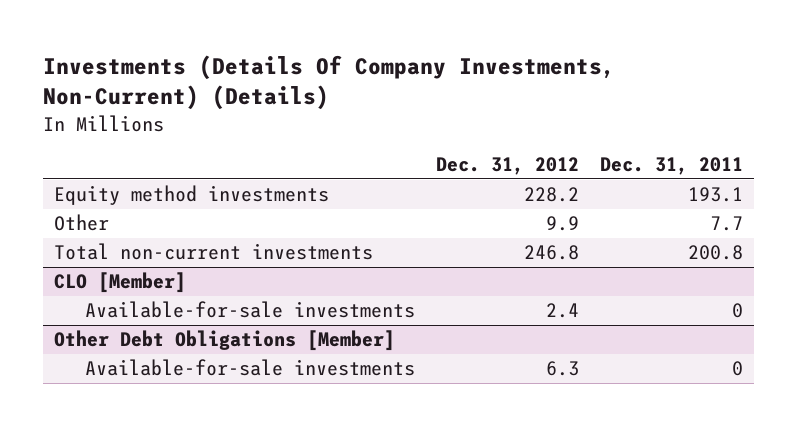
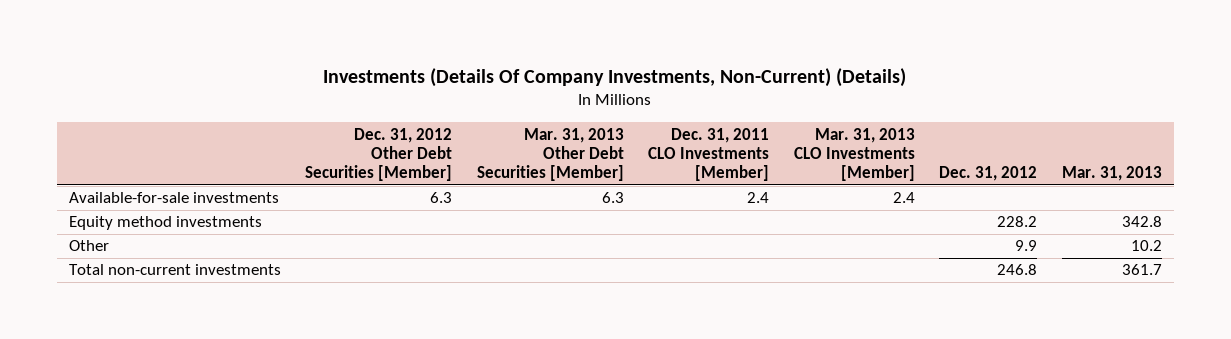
- | Dec. 31, 2012 | Dec. 31, 2011
+ | Dec. 31, 2012 Other Debt Securities [Member] | Mar. 31, 2013 Other Debt Securities [Member] | Dec. 31, 2011 CLO Investments [Member] | Mar. 31, 2013 CLO Investments [Member] | Dec. 31, 2012 | Mar. 31, 2013
+ Available-for-sale investments | 6.3 | 6.3 | 2.4 | 2.4 | |
- CLO [Member]
- Available-for-sale investments | 2.4 | 0
- Other Debt Obligations [Member]
- Available-for-sale investments | 6.3 | 0

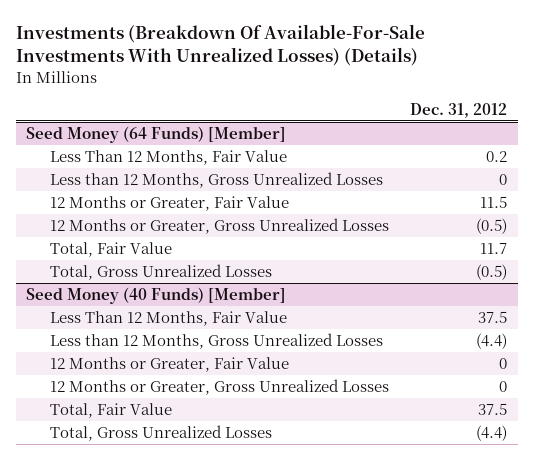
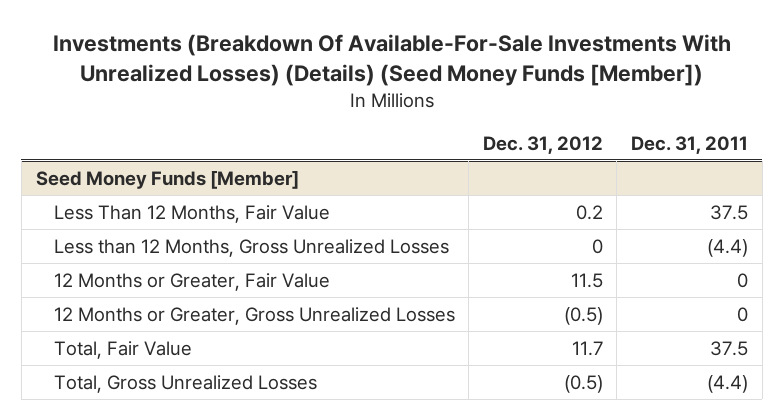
- Investments (Breakdown Of Available-For-Sale Investments With Unrealized Losses) (Details)
+ Investments (Breakdown Of Available-For-Sale Investments With Unrealized Losses) (Details) (Seed Money Funds [Member])
- | Dec. 31, 2012
+ | Dec. 31, 2012 | Dec. 31, 2011
- Seed Money (64 Funds) [Member]
+ Seed Money Funds [Member]
- Seed Money (40 Funds) [Member]
- Less Than 12 Months, Fair Value | 37.5
- Less than 12 Months, Gross Unrealized Losses | (4.4)
- 12 Months or Greater, Fair Value | 0
- 12 Months or Greater, Gross Unrealized Losses | 0
- Total, Fair Value | 37.5
- Total, Gross Unrealized Losses | (4.4)

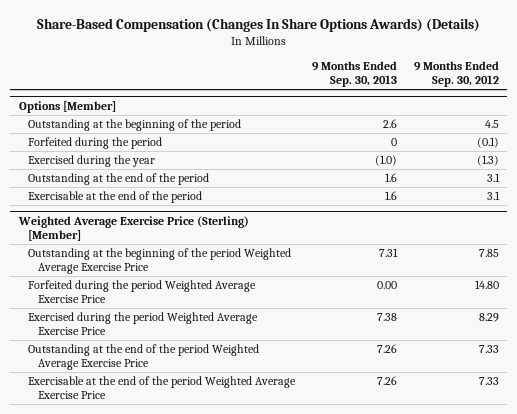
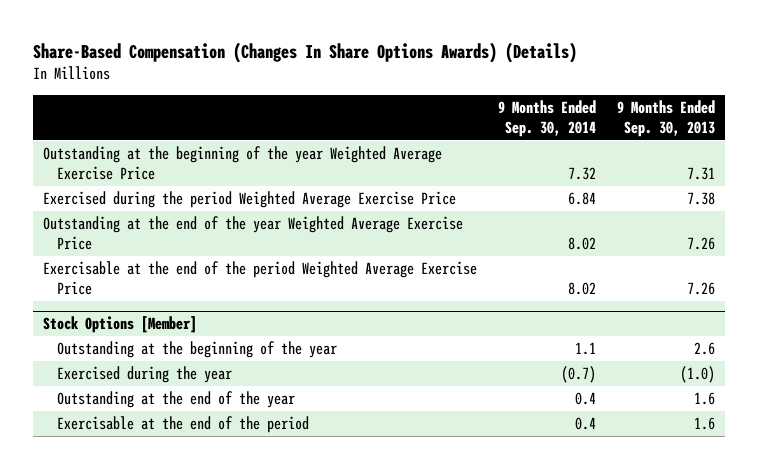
- | 9 Months Ended Sep. 30, 2013 | 9 Months Ended Sep. 30, 2012
+ | 9 Months Ended Sep. 30, 2014 | 9 Months Ended Sep. 30, 2013
- Options [Member]
- Outstanding at the beginning of the period | 2.6 | 4.5
- Forfeited during the period | 0 | (0.1)
- Exercised during the year | (1.0) | (1.3)
- Outstanding at the end of the period | 1.6 | 3.1
- Exercisable at the end of the period | 1.6 | 3.1
- Weighted Average Exercise Price (Sterling) [Member]
- Outstanding at the beginning of the period Weighted Average Exercise Price | 7.31 | 7.85
- Forfeited during the period Weighted Average Exercise Price | 0.00 | 14.80
+ Outstanding at the beginning of the year Weighted Average Exercise Price | 7.32 | 7.31
- Outstanding at the end of the period Weighted Average Exercise Price | 7.26 | 7.33
+ Outstanding at the end of the year Weighted Average Exercise Price | 8.02 | 7.26
+ Stock Options [Member]
+ Outstanding at the beginning of the year | 1.1 | 2.6
+ Exercised during the year | (0.7) | (1.0)
+ Outstanding at the end of the year | 0.4 | 1.6
+ Exercisable at the end of the period | 0.4 | 1.6

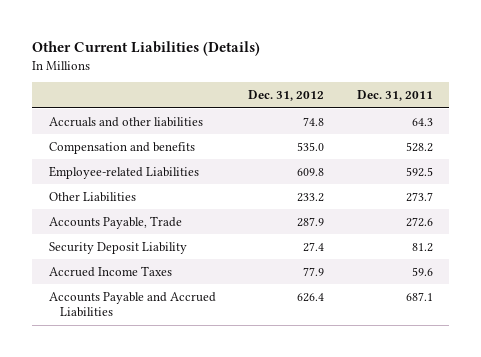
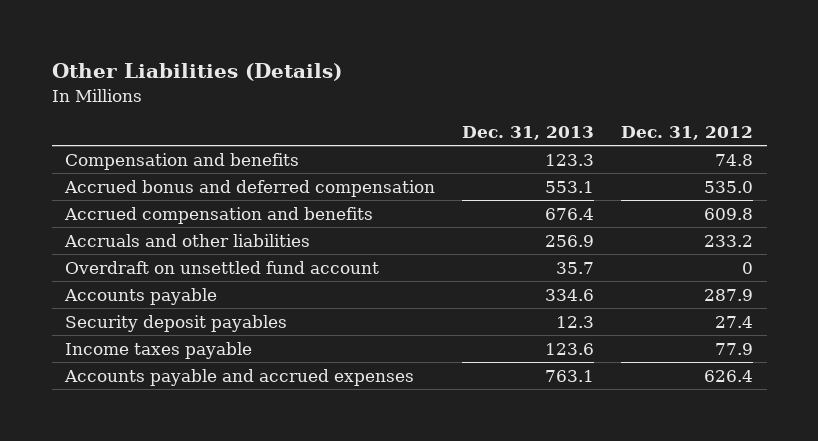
- Other Current Liabilities (Details)
+ Other Liabilities (Details)
- | Dec. 31, 2012 | Dec. 31, 2011
+ | Dec. 31, 2013 | Dec. 31, 2012
- Accruals and other liabilities | 74.8 | 64.3
- Compensation and benefits | 535.0 | 528.2
- Employee-related Liabilities | 609.8 | 592.5
- Other Liabilities | 233.2 | 273.7
- Accounts Payable, Trade | 287.9 | 272.6
- Security Deposit Liability | 27.4 | 81.2
- Accrued Income Taxes | 77.9 | 59.6
- Accounts Payable and Accrued Liabilities | 626.4 | 687.1
+ Compensation and benefits | 123.3 | 74.8
+ Accrued bonus and deferred compensation | 553.1 | 535.0
+ Accrued compensation and benefits | 676.4 | 609.8
+ Accruals and other liabilities | 256.9 | 233.2
+ Overdraft on unsettled fund account | 35.7 | 0
+ Accounts payable | 334.6 | 287.9
+ Security deposit payables | 12.3 | 27.4
+ Income taxes payable | 123.6 | 77.9
+ Accounts payable and accrued expenses | 763.1 | 626.4

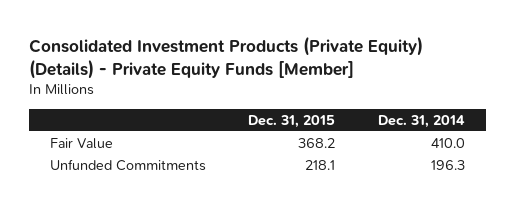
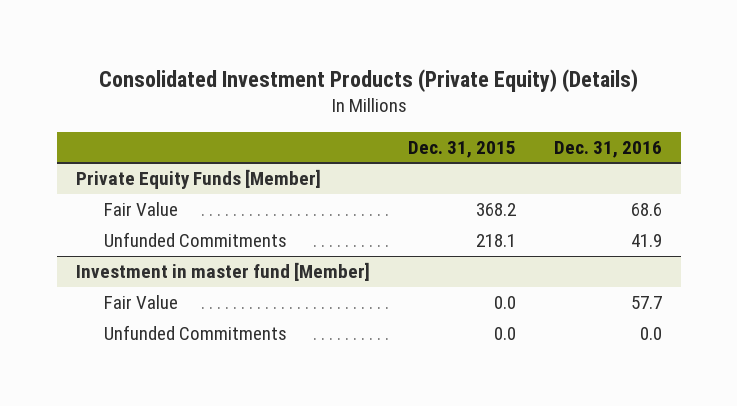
- Consolidated Investment Products (Private Equity) (Details) - Private Equity Funds [Member]
+ Consolidated Investment Products (Private Equity) (Details)
- | Dec. 31, 2015 | Dec. 31, 2014
+ | Dec. 31, 2015 | Dec. 31, 2016
+ Private Equity Funds [Member]
+ Investment in master fund [Member]
+ Fair Value | 0.0 | 57.7
+ Unfunded Commitments | 0.0 | 0.0

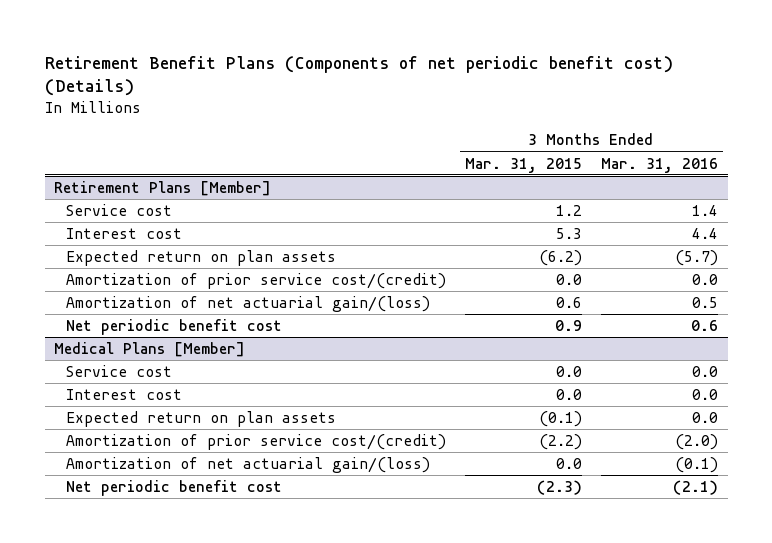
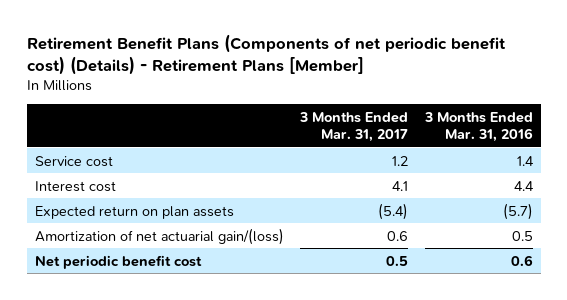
- Retirement Benefit Plans (Components of net periodic benefit cost) (Details)
+ Retirement Benefit Plans (Components of net periodic benefit cost) (Details) - Retirement Plans [Member]
- | 3 Months Ended Mar. 31, 2015 | 3 Months Ended Mar. 31, 2016
+ | 3 Months Ended Mar. 31, 2017 | 3 Months Ended Mar. 31, 2016
- Retirement Plans [Member]
- Amortization of prior service cost/(credit) | 0.0 | 0.0
- Medical Plans [Member]
- Service cost | 0.0 | 0.0
- Interest cost | 0.0 | 0.0
- Expected return on plan assets | (0.1) | 0.0
- Amortization of prior service cost/(credit) | (2.2) | (2.0)
- Amortization of net actuarial gain/(loss) | 0.0 | (0.1)
- Net periodic benefit cost | (2.3) | (2.1)

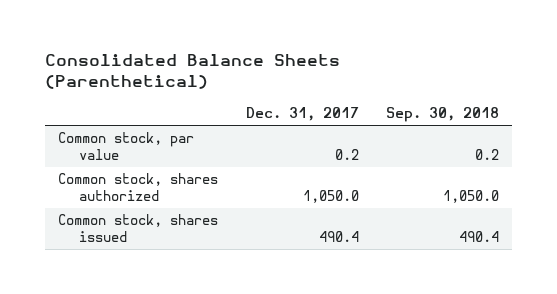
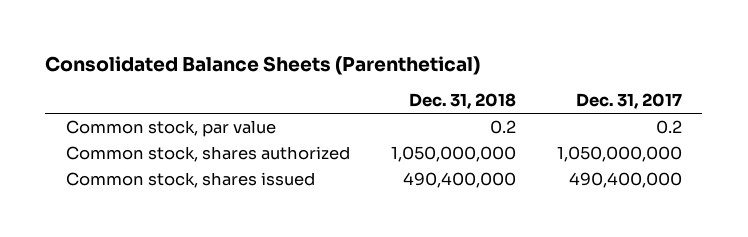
- | Dec. 31, 2017 | Sep. 30, 2018
+ | Dec. 31, 2018 | Dec. 31, 2017
- Common stock, shares authorized | 1,050.0 | 1,050.0
- Common stock, shares issued | 490.4 | 490.4
+ Common stock, shares authorized | 1,050,000,000 | 1,050,000,000
+ Common stock, shares issued | 490,400,000 | 490,400,000

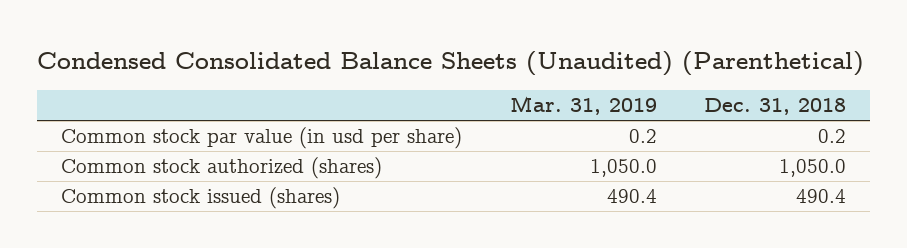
- Consolidated Balance Sheets (Parenthetical)
+ Condensed Consolidated Balance Sheets (Unaudited) (Parenthetical)
- | Dec. 31, 2018 | Dec. 31, 2017
+ | Mar. 31, 2019 | Dec. 31, 2018
- Common stock, par value | 0.2 | 0.2
- Common stock, shares authorized | 1,050,000,000 | 1,050,000,000
- Common stock, shares issued | 490,400,000 | 490,400,000
+ Common stock par value (in usd per share) | 0.2 | 0.2
+ Common stock authorized (shares) | 1,050.0 | 1,050.0
+ Common stock issued (shares) | 490.4 | 490.4

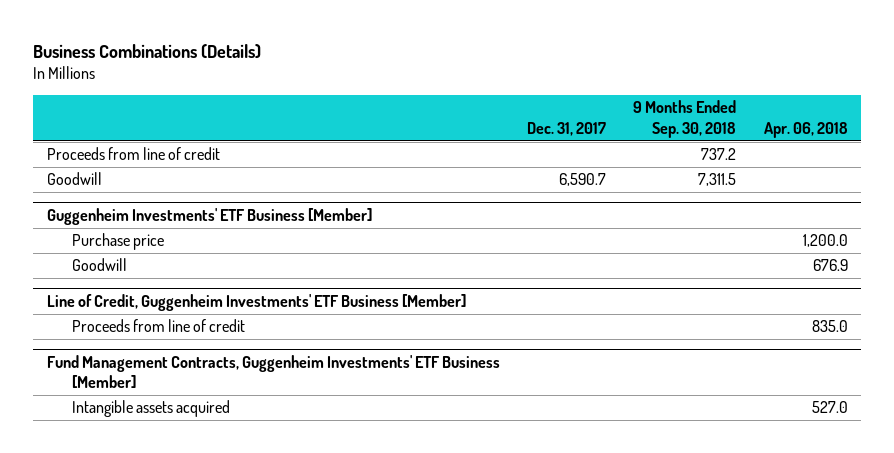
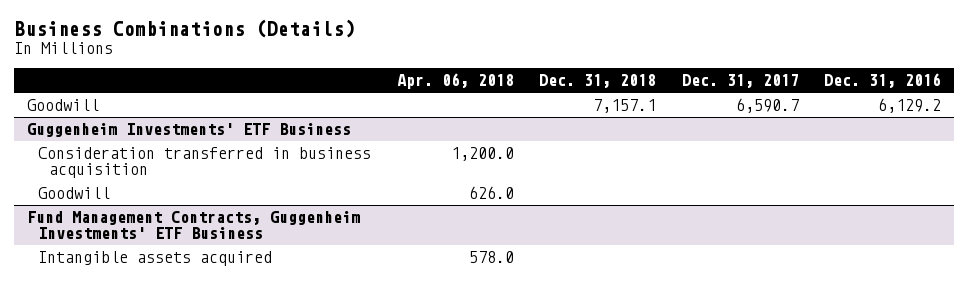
- | Dec. 31, 2017 | 9 Months Ended Sep. 30, 2018 | Apr. 06, 2018
+ | Apr. 06, 2018 | Dec. 31, 2018 | Dec. 31, 2017 | Dec. 31, 2016
- Proceeds from line of credit | | 737.2 |
- Guggenheim Investments' ETF Business [Member]
- Purchase price | | | 1,200.0
- Goodwill | | | 676.9
- Line of Credit, Guggenheim Investments' ETF Business [Member]
- Proceeds from line of credit | | | 835.0
- Fund Management Contracts, Guggenheim Investments' ETF Business [Member]
- Intangible assets acquired | | | 527.0
+ Guggenheim Investments' ETF Business
+ Consideration transferred in business acquisition | 1,200.0 | | |
+ Goodwill | 626.0 | | |
+ Fund Management Contracts, Guggenheim Investments' ETF Business
+ Intangible assets acquired | 578.0 | | |

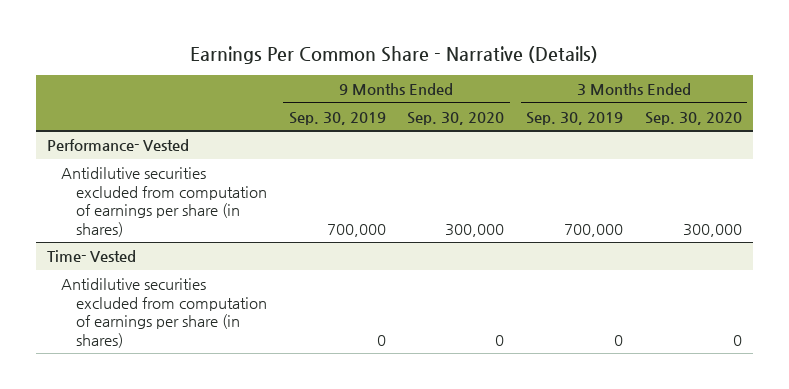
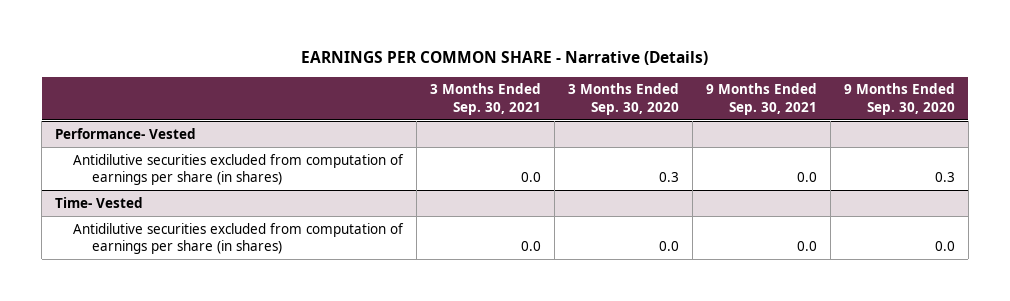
- Earnings Per Common Share - Narrative (Details)
+ EARNINGS PER COMMON SHARE - Narrative (Details)
- | 9 Months Ended Sep. 30, 2019 | 9 Months Ended Sep. 30, 2020 | 3 Months Ended Sep. 30, 2019 | 3 Months Ended Sep. 30, 2020
+ | 3 Months Ended Sep. 30, 2021 | 3 Months Ended Sep. 30, 2020 | 9 Months Ended Sep. 30, 2021 | 9 Months Ended Sep. 30, 2020
@ Performance- Vested
- Antidilutive securities excluded from computation of earnings per share (in shares) | 700,000 | 300,000 | 700,000 | 300,000
+ Antidilutive securities excluded from computation of earnings per share (in shares) | 0.0 | 0.3 | 0.0 | 0.3
@ Time- Vested
- Antidilutive securities excluded from computation of earnings per share (in shares) | 0 | 0 | 0 | 0
+ Antidilutive securities excluded from computation of earnings per share (in shares) | 0.0 | 0.0 | 0.0 | 0.0

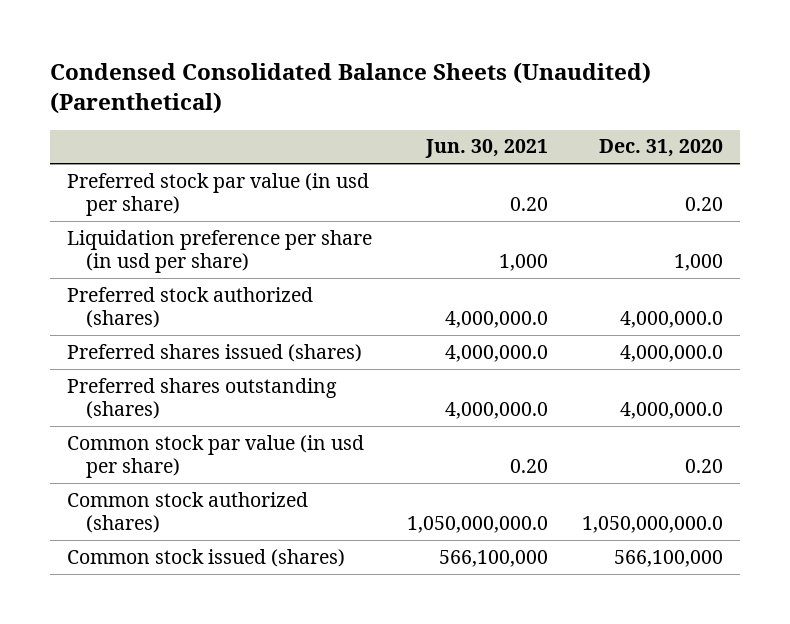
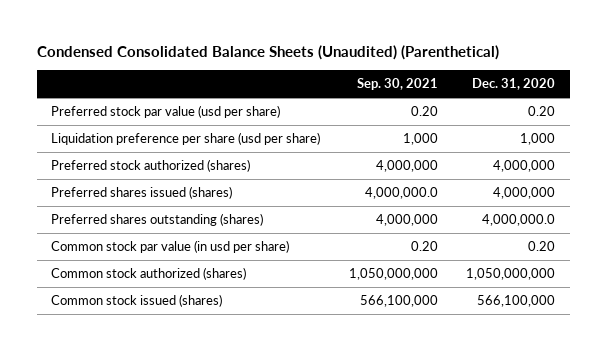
- | Jun. 30, 2021 | Dec. 31, 2020
+ | Sep. 30, 2021 | Dec. 31, 2020
- Preferred stock par value (in usd per share) | 0.20 | 0.20
- Liquidation preference per share (in usd per share) | 1,000 | 1,000
- Preferred stock authorized (shares) | 4,000,000.0 | 4,000,000.0
- Preferred shares issued (shares) | 4,000,000.0 | 4,000,000.0
+ Preferred stock par value (usd per share) | 0.20 | 0.20
+ Liquidation preference per share (usd per share) | 1,000 | 1,000
+ Preferred stock authorized (shares) | 4,000,000 | 4,000,000
+ Preferred shares issued (shares) | 4,000,000.0 | 4,000,000
- Common stock authorized (shares) | 1,050,000,000.0 | 1,050,000,000.0
+ Common stock authorized (shares) | 1,050,000,000 | 1,050,000,000

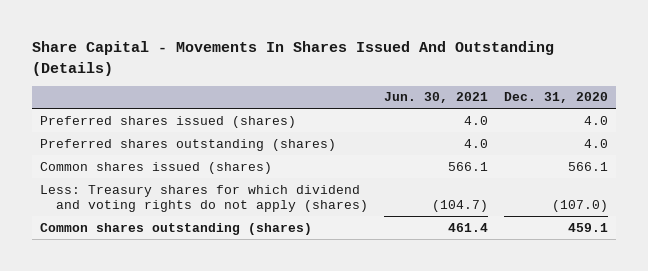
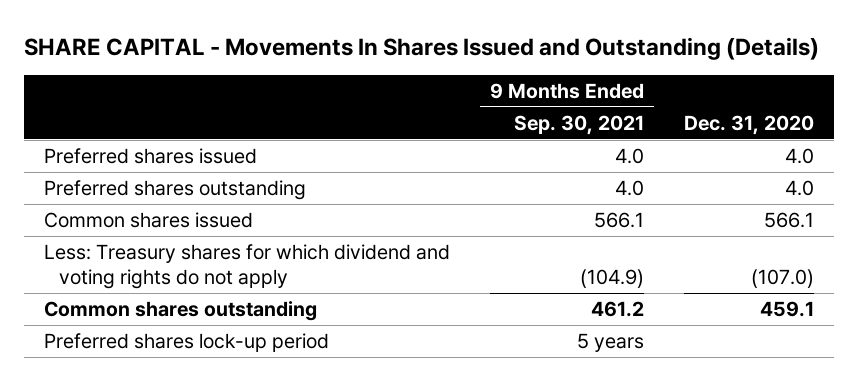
- Share Capital - Movements In Shares Issued And Outstanding (Details)
+ SHARE CAPITAL - Movements In Shares Issued and Outstanding (Details)
- | Jun. 30, 2021 | Dec. 31, 2020
+ | 9 Months Ended Sep. 30, 2021 | Dec. 31, 2020
- Preferred shares issued (shares) | 4.0 | 4.0
- Preferred shares outstanding (shares) | 4.0 | 4.0
- Common shares issued (shares) | 566.1 | 566.1
- Less: Treasury shares for which dividend and voting rights do not apply (shares) | (104.7) | (107.0)
- Common shares outstanding (shares) | 461.4 | 459.1
+ Preferred shares issued | 4.0 | 4.0
+ Preferred shares outstanding | 4.0 | 4.0
+ Common shares issued | 566.1 | 566.1
+ Less: Treasury shares for which dividend and voting rights do not apply | (104.9) | (107.0)
+ Common shares outstanding | 461.2 | 459.1
+ Preferred shares lock-up period | 5 years |

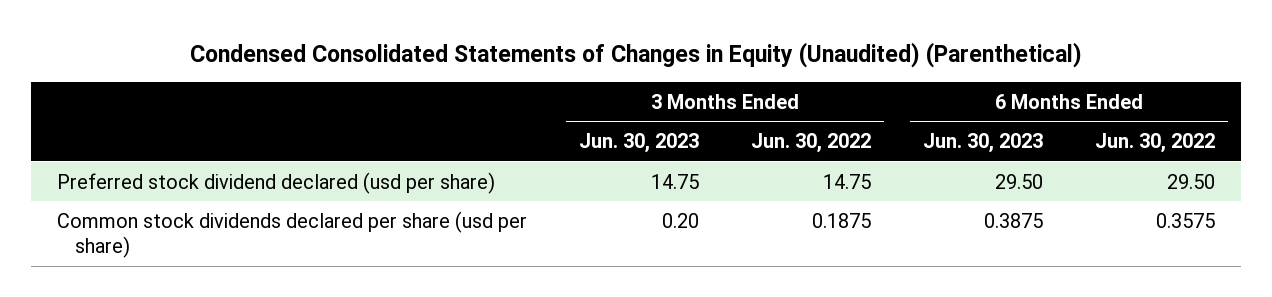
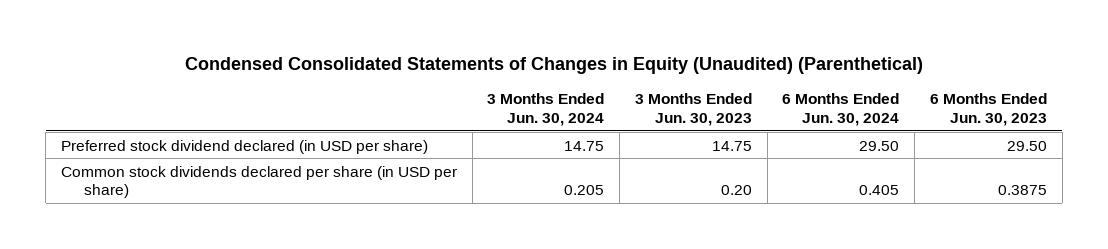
- | 3 Months Ended Jun. 30, 2023 | 3 Months Ended Jun. 30, 2022 | 6 Months Ended Jun. 30, 2023 | 6 Months Ended Jun. 30, 2022
+ | 3 Months Ended Jun. 30, 2024 | 3 Months Ended Jun. 30, 2023 | 6 Months Ended Jun. 30, 2024 | 6 Months Ended Jun. 30, 2023
- Preferred stock dividend declared (usd per share) | 14.75 | 14.75 | 29.50 | 29.50
- Common stock dividends declared per share (usd per share) | 0.20 | 0.1875 | 0.3875 | 0.3575
+ Preferred stock dividend declared (in USD per share) | 14.75 | 14.75 | 29.50 | 29.50
+ Common stock dividends declared per share (in USD per share) | 0.205 | 0.20 | 0.405 | 0.3875

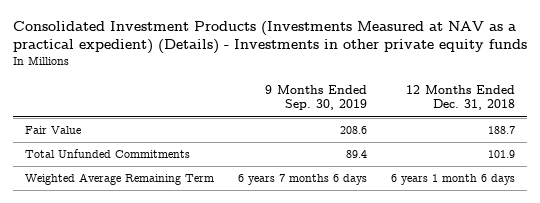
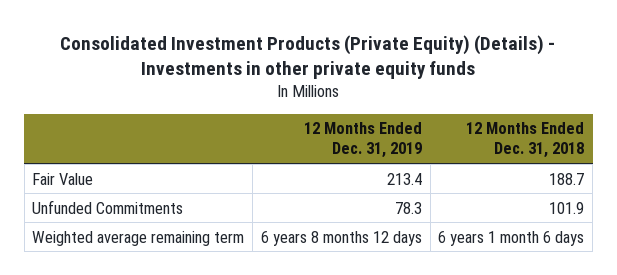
- Consolidated Investment Products (Investments Measured at NAV as a practical expedient) (Details) - Investments in other private equity funds
+ Consolidated Investment Products (Private Equity) (Details) - Investments in other private equity funds
- | 9 Months Ended Sep. 30, 2019 | 12 Months Ended Dec. 31, 2018
+ | 12 Months Ended Dec. 31, 2019 | 12 Months Ended Dec. 31, 2018
- Total Unfunded Commitments | 89.4 | 101.9
- Weighted Average Remaining Term | 6 years 7 months 6 days | 6 years 1 month 6 days
+ Unfunded Commitments | 78.3 | 101.9
+ Weighted average remaining term | 6 years 8 months 12 days | 6 years 1 month 6 days

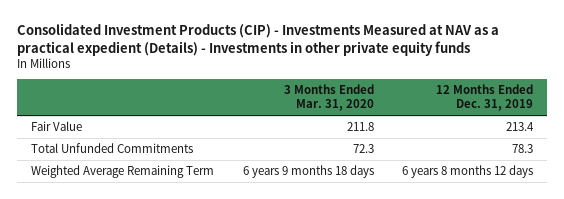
- Consolidated Investment Products (Private Equity) (Details) - Investments in other private equity funds
+ Consolidated Investment Products (CIP) - Investments Measured at NAV as a practical expedient (Details) - Investments in other private equity funds
- | 12 Months Ended Dec. 31, 2019 | 12 Months Ended Dec. 31, 2018
+ | 3 Months Ended Mar. 31, 2020 | 12 Months Ended Dec. 31, 2019
- Unfunded Commitments | 78.3 | 101.9
- Weighted average remaining term | 6 years 8 months 12 days | 6 years 1 month 6 days
+ Total Unfunded Commitments | 72.3 | 78.3
+ Weighted Average Remaining Term | 6 years 9 months 18 days | 6 years 8 months 12 days

